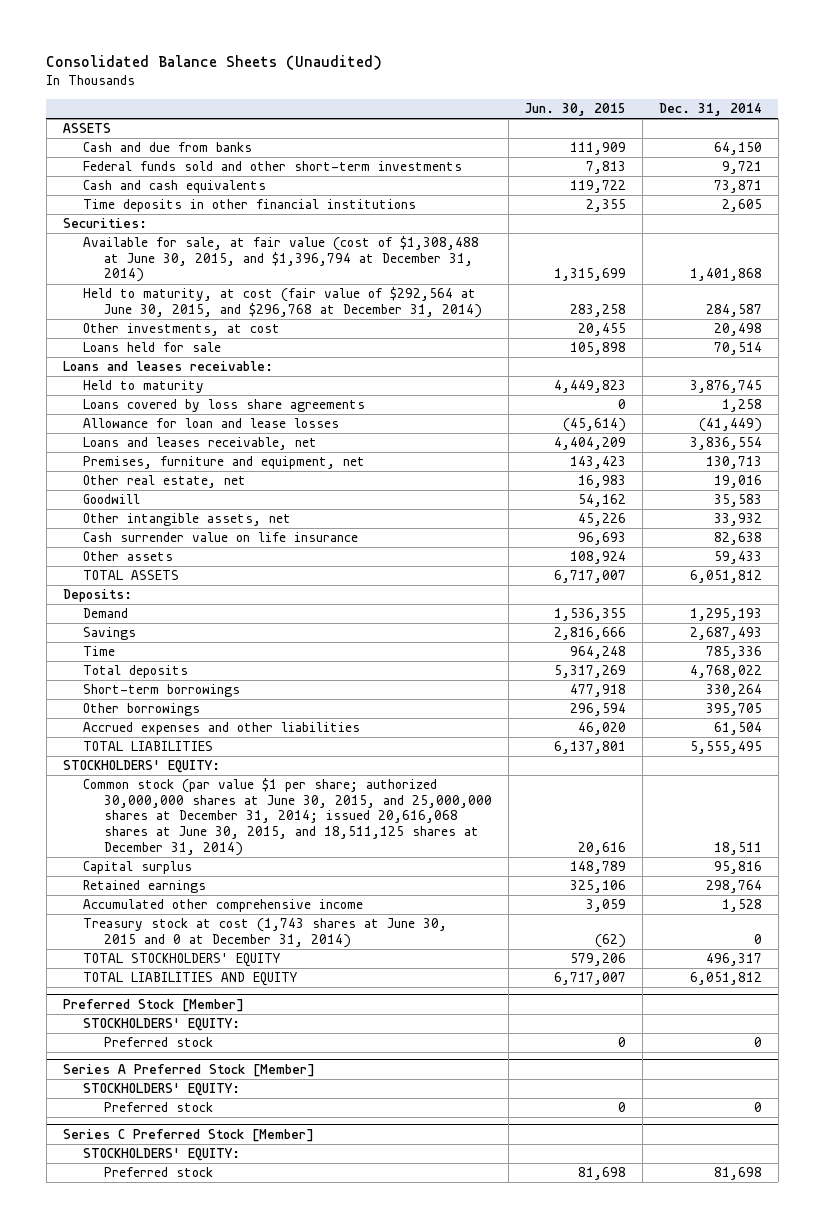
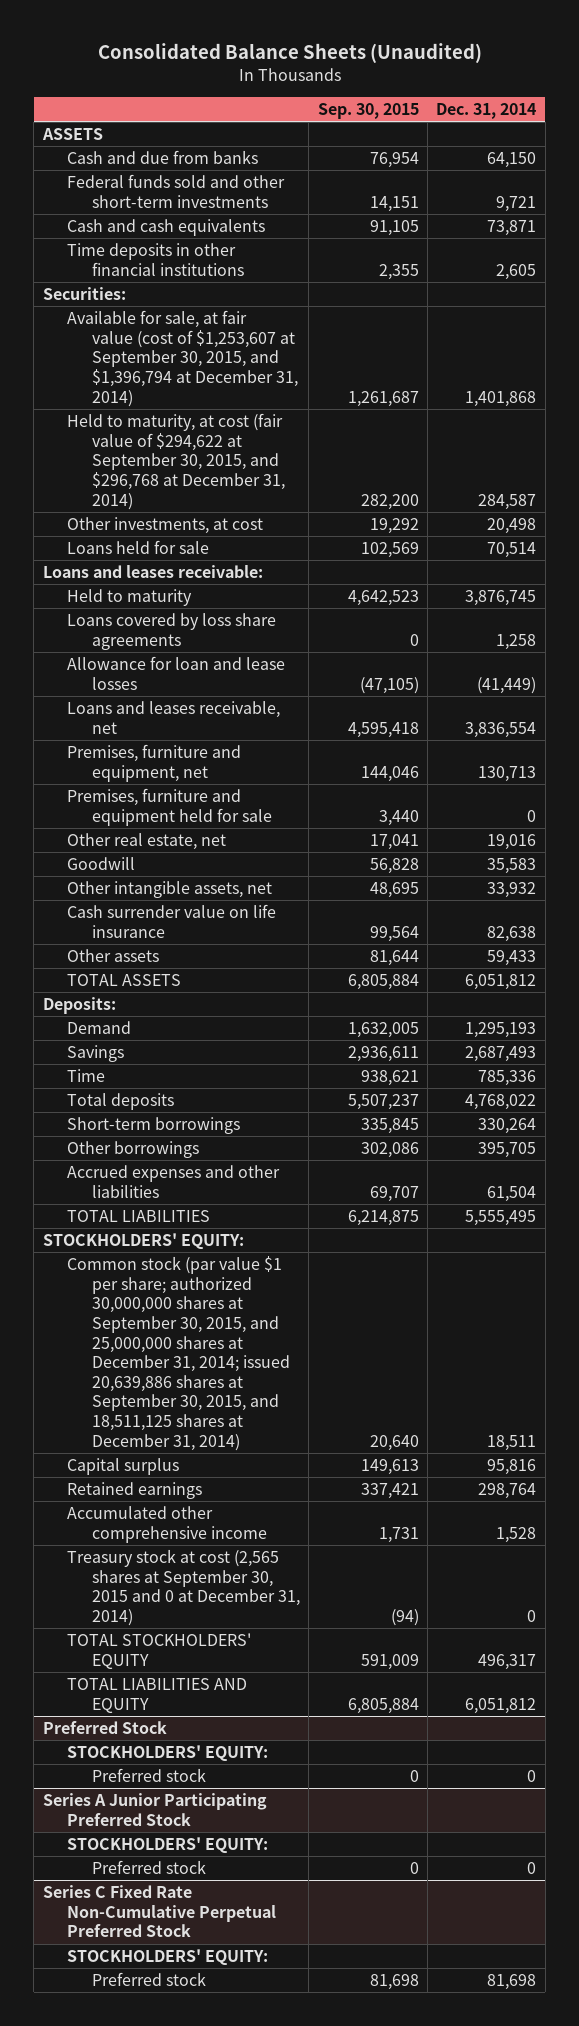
- | Jun. 30, 2015 | Dec. 31, 2014
+ | Sep. 30, 2015 | Dec. 31, 2014
- Available for sale, at fair value (cost of $1,308,488 at June 30, 2015, and $1,396,794 at December 31, 2014) | 1,315,699 | 1,401,868
- Held to maturity, at cost (fair value of $292,564 at June 30, 2015, and $296,768 at December 31, 2014) | 283,258 | 284,587
+ Available for sale, at fair value (cost of $1,253,607 at September 30, 2015, and $1,396,794 at December 31, 2014) | 1,261,687 | 1,401,868
+ Held to maturity, at cost (fair value of $294,622 at September 30, 2015, and $296,768 at December 31, 2014) | 282,200 | 284,587
+ Premises, furniture and equipment held for sale | 3,440 | 0
- Common stock (par value $1 per share; authorized 30,000,000 shares at June 30, 2015, and 25,000,000 shares at December 31, 2014; issued 20,616,068 shares at June 30, 2015, and 18,511,125 shares at December 31, 2014) | 20,616 | 18,511
+ Common stock (par value $1 per share; authorized 30,000,000 shares at September 30, 2015, and 25,000,000 shares at December 31, 2014; issued 20,639,886 shares at September 30, 2015, and 18,511,125 shares at December 31, 2014) | 20,640 | 18,511
- Treasury stock at cost (1,743 shares at June 30, 2015 and 0 at December 31, 2014) | (62) | 0
+ Treasury stock at cost (2,565 shares at September 30, 2015 and 0 at December 31, 2014) | (94) | 0
- Preferred Stock [Member]
+ Preferred Stock
- Series A Preferred Stock [Member]
+ Series A Junior Participating Preferred Stock
- Series C Preferred Stock [Member]
+ Series C Fixed Rate Non-Cumulative Perpetual Preferred Stock

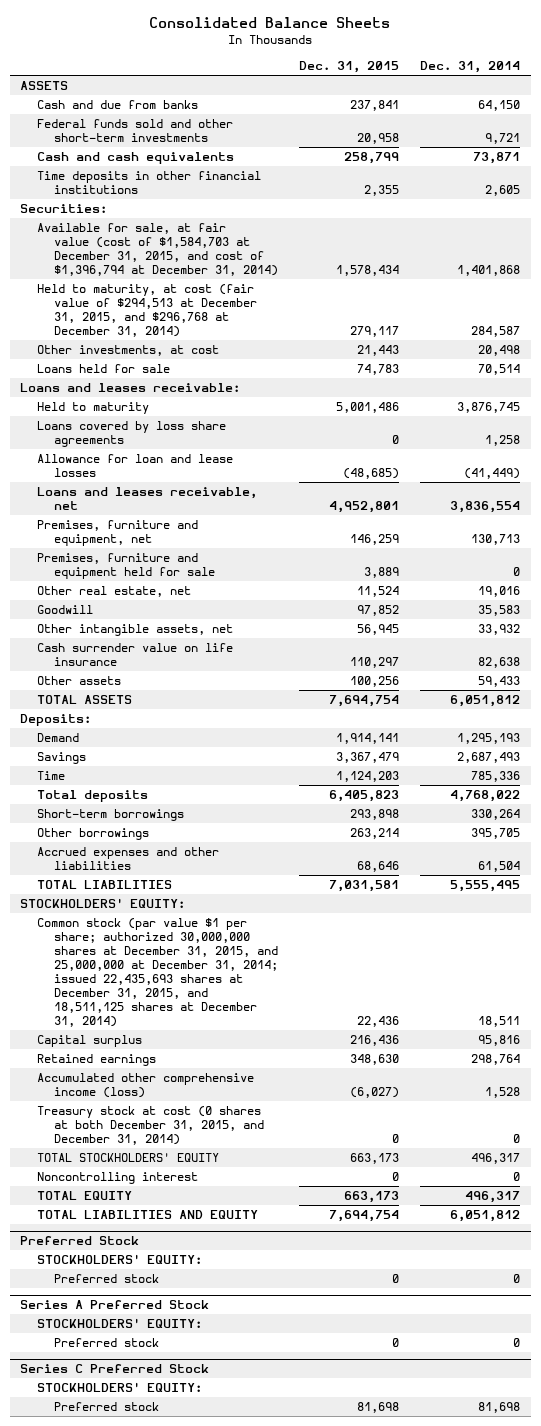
- Consolidated Balance Sheets (Unaudited)
+ Consolidated Balance Sheets
- | Sep. 30, 2015 | Dec. 31, 2014
+ | Dec. 31, 2015 | Dec. 31, 2014
- Available for sale, at fair value (cost of $1,253,607 at September 30, 2015, and $1,396,794 at December 31, 2014) | 1,261,687 | 1,401,868
- Held to maturity, at cost (fair value of $294,622 at September 30, 2015, and $296,768 at December 31, 2014) | 282,200 | 284,587
+ Available for sale, at fair value (cost of $1,584,703 at December 31, 2015, and cost of $1,396,794 at December 31, 2014) | 1,578,434 | 1,401,868
+ Held to maturity, at cost (fair value of $294,513 at December 31, 2015, and $296,768 at December 31, 2014) | 279,117 | 284,587
- Common stock (par value $1 per share; authorized 30,000,000 shares at September 30, 2015, and 25,000,000 shares at December 31, 2014; issued 20,639,886 shares at September 30, 2015, and 18,511,125 shares at December 31, 2014) | 20,640 | 18,511
+ Common stock (par value $1 per share; authorized 30,000,000 shares at December 31, 2015, and 25,000,000 at December 31, 2014; issued 22,435,693 shares at December 31, 2015, and 18,511,125 shares at December 31, 2014) | 22,436 | 18,511
- Accumulated other comprehensive income | 1,731 | 1,528
- Treasury stock at cost (2,565 shares at September 30, 2015 and 0 at December 31, 2014) | (94) | 0
+ Accumulated other comprehensive income (loss) | (6,027) | 1,528
+ Treasury stock at cost (0 shares at both December 31, 2015, and December 31, 2014) | 0 | 0
+ Noncontrolling interest | 0 | 0
+ TOTAL EQUITY | 663,173 | 496,317
- Series A Junior Participating Preferred Stock
+ Series A Preferred Stock
- Series C Fixed Rate Non-Cumulative Perpetual Preferred Stock
+ Series C Preferred Stock

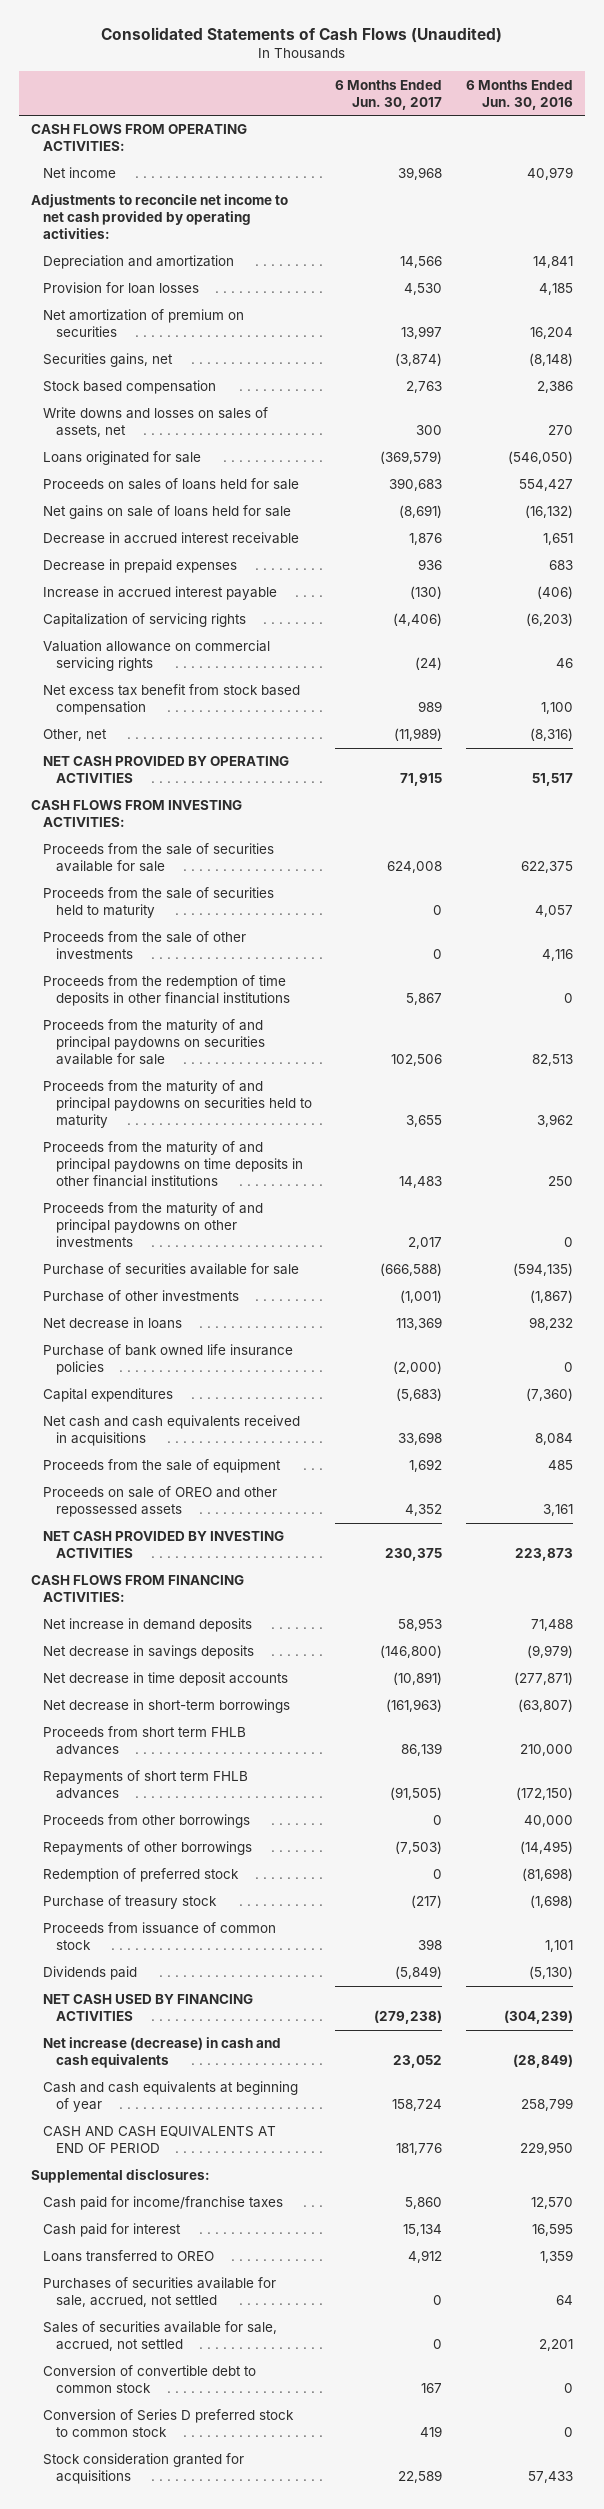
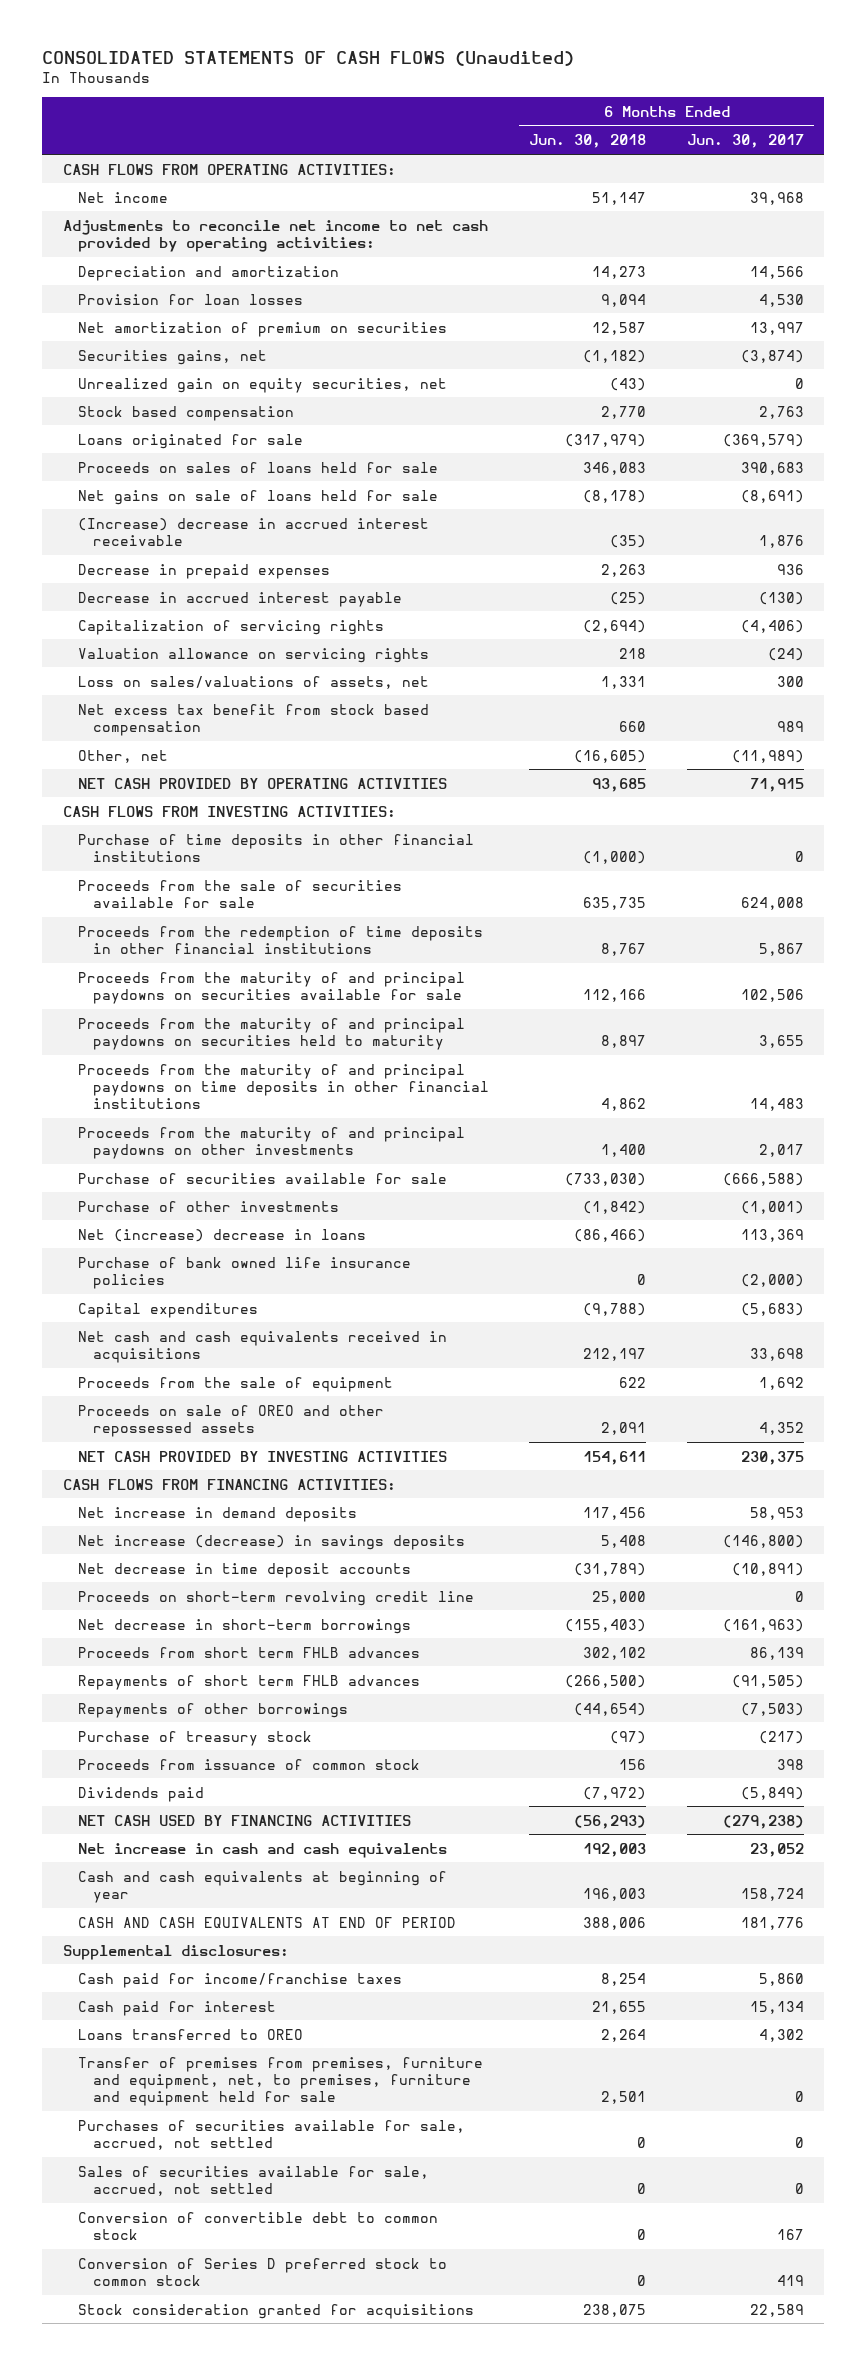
- Consolidated Statements of Cash Flows (Unaudited)
+ CONSOLIDATED STATEMENTS OF CASH FLOWS (Unaudited)
- | 6 Months Ended Jun. 30, 2017 | 6 Months Ended Jun. 30, 2016
+ | 6 Months Ended Jun. 30, 2018 | 6 Months Ended Jun. 30, 2017
+ Unrealized gain on equity securities, net | (43) | 0
- Write downs and losses on sales of assets, net | 300 | 270
- Decrease in accrued interest receivable | 1,876 | 1,651
+ (Increase) decrease in accrued interest receivable | (35) | 1,876
- Increase in accrued interest payable | (130) | (406)
+ Decrease in accrued interest payable | (25) | (130)
- Valuation allowance on commercial servicing rights | (24) | 46
+ Valuation allowance on servicing rights | 218 | (24)
+ Loss on sales/valuations of assets, net | 1,331 | 300
+ Purchase of time deposits in other financial institutions | (1,000) | 0
- Proceeds from the sale of securities held to maturity | 0 | 4,057
- Proceeds from the sale of other investments | 0 | 4,116
- Net decrease in loans | 113,369 | 98,232
+ Net (increase) decrease in loans | (86,466) | 113,369
- Net decrease in savings deposits | (146,800) | (9,979)
+ Net increase (decrease) in savings deposits | 5,408 | (146,800)
+ Proceeds on short-term revolving credit line | 25,000 | 0
- Proceeds from other borrowings | 0 | 40,000
- Redemption of preferred stock | 0 | (81,698)
- Net increase (decrease) in cash and cash equivalents | 23,052 | (28,849)
+ Net increase in cash and cash equivalents | 192,003 | 23,052
- Loans transferred to OREO | 4,912 | 1,359
+ Loans transferred to OREO | 2,264 | 4,302
+ Transfer of premises from premises, furniture and equipment, net, to premises, furniture and equipment held for sale | 2,501 | 0

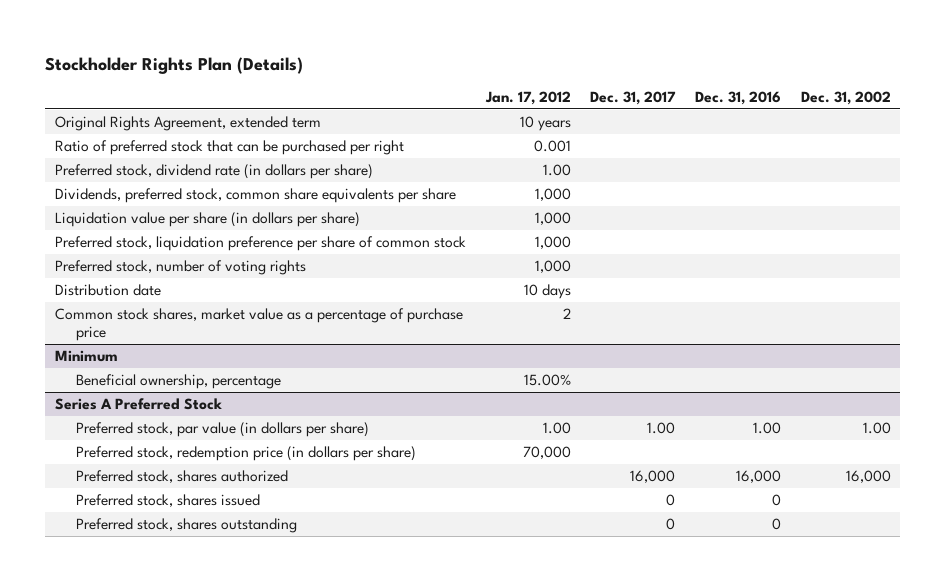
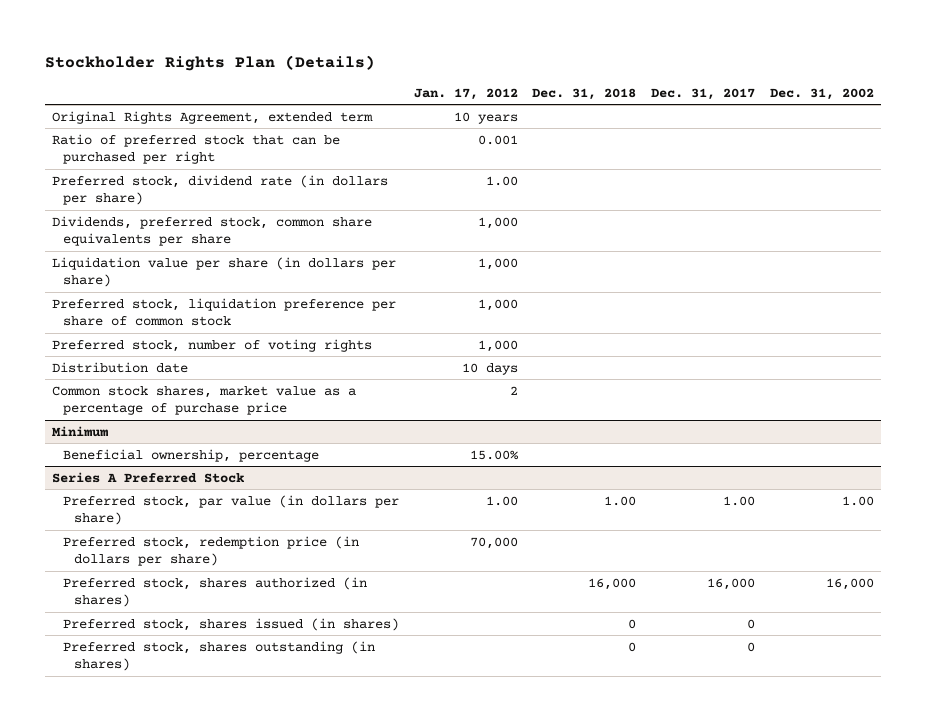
- | Jan. 17, 2012 | Dec. 31, 2017 | Dec. 31, 2016 | Dec. 31, 2002
+ | Jan. 17, 2012 | Dec. 31, 2018 | Dec. 31, 2017 | Dec. 31, 2002
@ Series A Preferred Stock
- Preferred stock, shares authorized | | 16,000 | 16,000 | 16,000
- Preferred stock, shares issued | | 0 | 0 |
- Preferred stock, shares outstanding | | 0 | 0 |
+ Preferred stock, shares authorized (in shares) | | 16,000 | 16,000 | 16,000
+ Preferred stock, shares issued (in shares) | | 0 | 0 |
+ Preferred stock, shares outstanding (in shares) | | 0 | 0 |

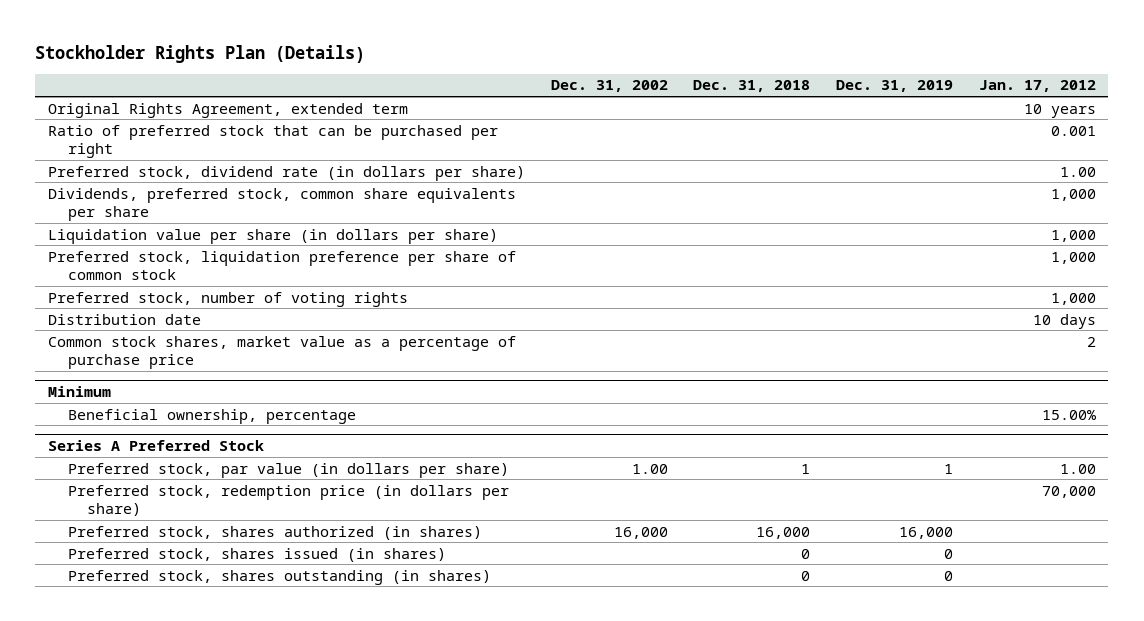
- | Jan. 17, 2012 | Dec. 31, 2018 | Dec. 31, 2017 | Dec. 31, 2002
+ | Dec. 31, 2002 | Dec. 31, 2018 | Dec. 31, 2019 | Jan. 17, 2012
@ Series A Preferred Stock
- Preferred stock, par value (in dollars per share) | 1.00 | 1.00 | 1.00 | 1.00
+ Preferred stock, par value (in dollars per share) | 1.00 | 1 | 1 | 1.00

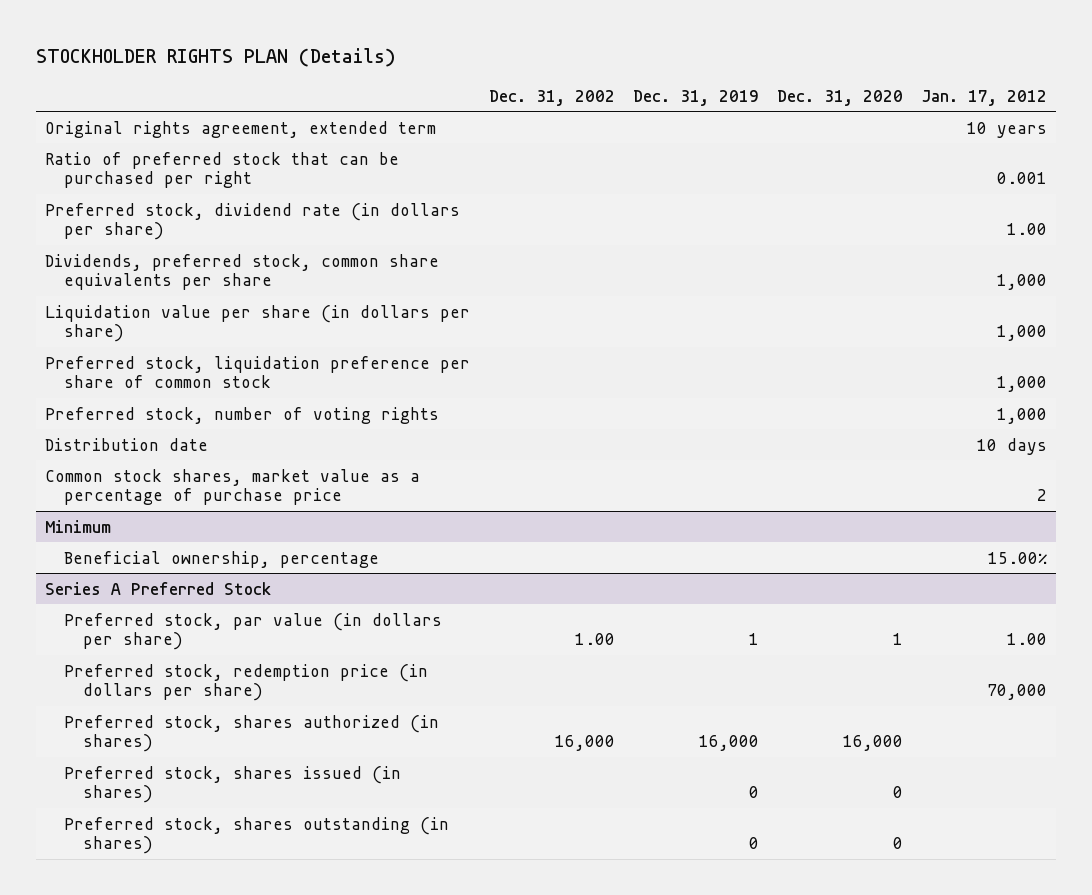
- Stockholder Rights Plan (Details)
+ STOCKHOLDER RIGHTS PLAN (Details)
- | Dec. 31, 2002 | Dec. 31, 2018 | Dec. 31, 2019 | Jan. 17, 2012
+ | Dec. 31, 2002 | Dec. 31, 2019 | Dec. 31, 2020 | Jan. 17, 2012
- Original Rights Agreement, extended term | | | | 10 years
+ Original rights agreement, extended term | | | | 10 years

